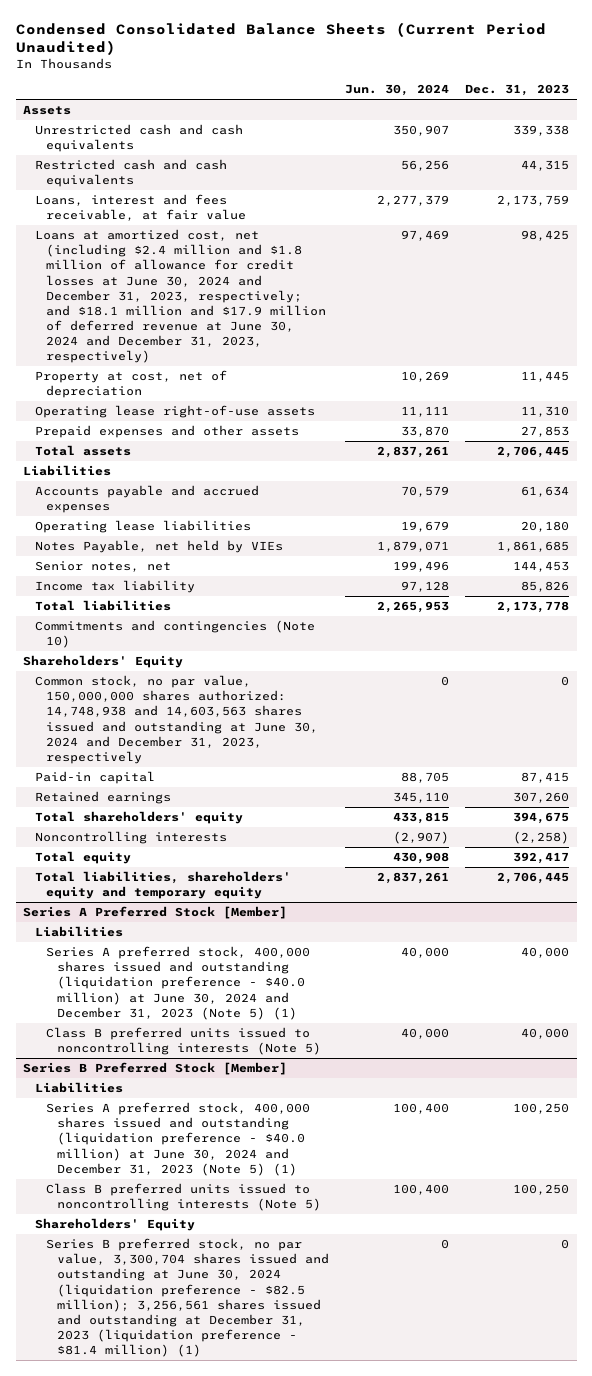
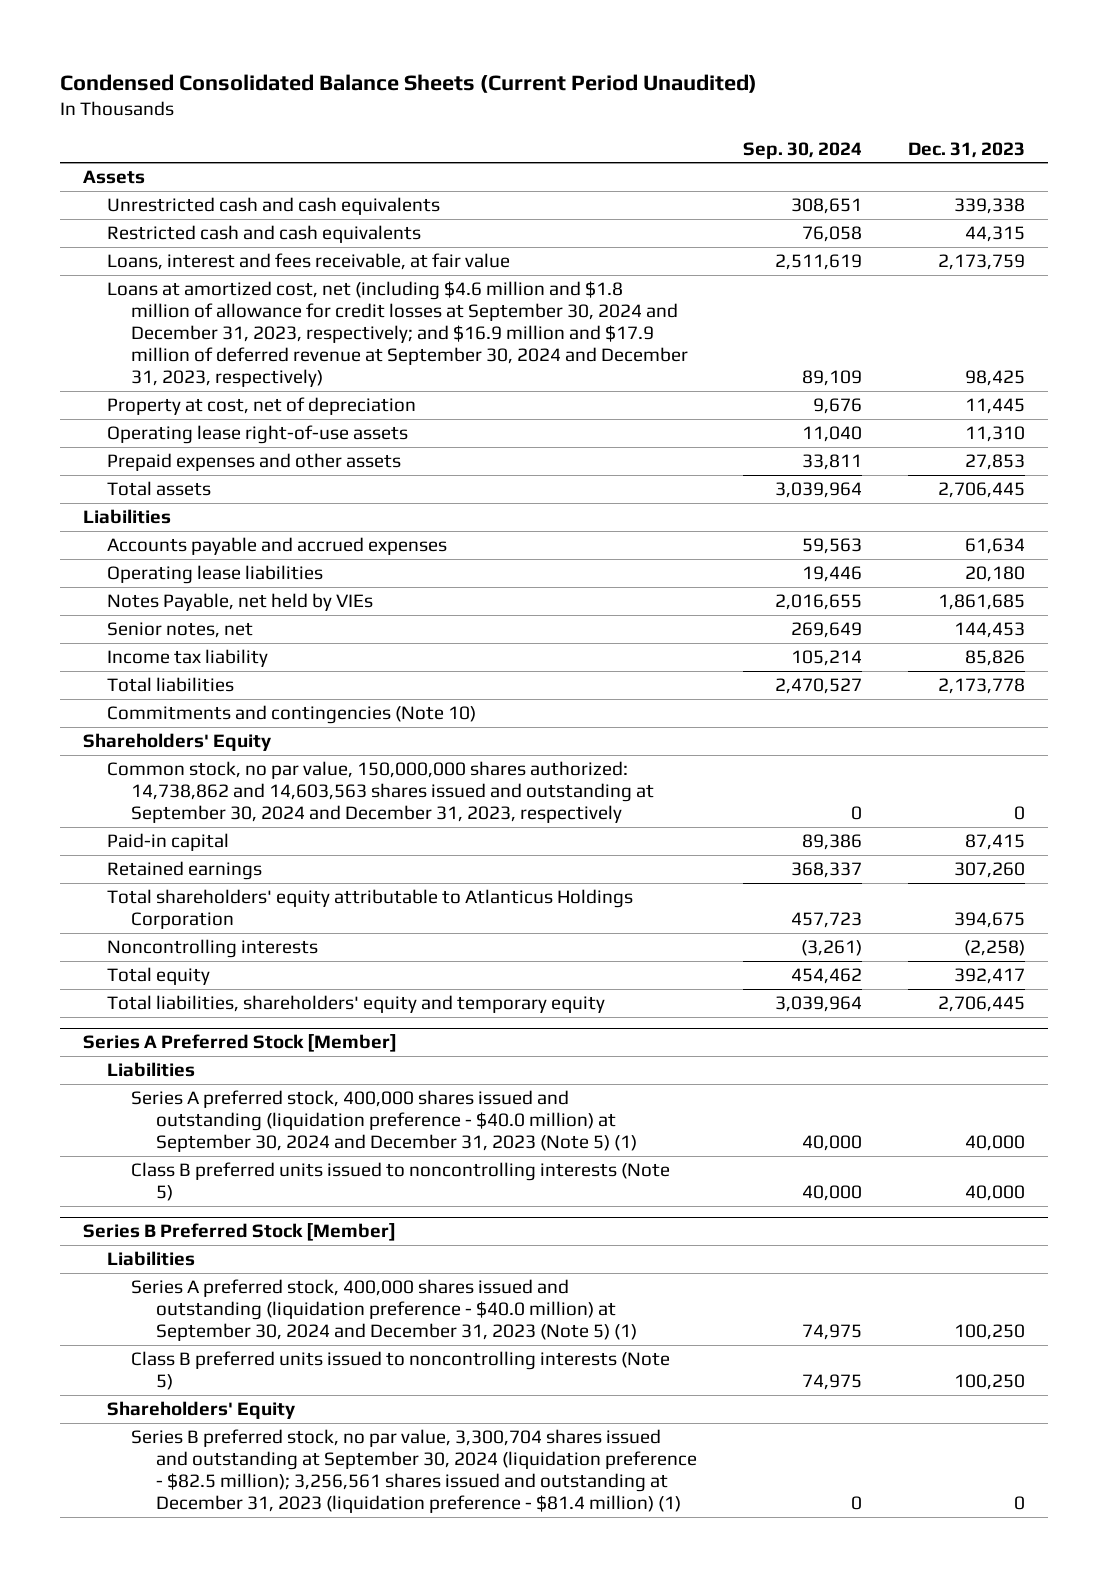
- | Jun. 30, 2024 | Dec. 31, 2023
+ | Sep. 30, 2024 | Dec. 31, 2023
- Loans at amortized cost, net (including $2.4 million and $1.8 million of allowance for credit losses at June 30, 2024 and December 31, 2023, respectively; and $18.1 million and $17.9 million of deferred revenue at June 30, 2024 and December 31, 2023, respectively) | 97,469 | 98,425
+ Loans at amortized cost, net (including $4.6 million and $1.8 million of allowance for credit losses at September 30, 2024 and December 31, 2023, respectively; and $16.9 million and $17.9 million of deferred revenue at September 30, 2024 and December 31, 2023, respectively) | 89,109 | 98,425
- Common stock, no par value, 150,000,000 shares authorized: 14,748,938 and 14,603,563 shares issued and outstanding at June 30, 2024 and December 31, 2023, respectively | 0 | 0
+ Common stock, no par value, 150,000,000 shares authorized: 14,738,862 and 14,603,563 shares issued and outstanding at September 30, 2024 and December 31, 2023, respectively | 0 | 0
- Total shareholders' equity | 433,815 | 394,675
+ Total shareholders' equity attributable to Atlanticus Holdings Corporation | 457,723 | 394,675
@ Series A Preferred Stock [Member]
- Series A preferred stock, 400,000 shares issued and outstanding (liquidation preference - $40.0 million) at June 30, 2024 and December 31, 2023 (Note 5) (1) | 40,000 | 40,000
+ Series A preferred stock, 400,000 shares issued and outstanding (liquidation preference - $40.0 million) at September 30, 2024 and December 31, 2023 (Note 5) (1) | 40,000 | 40,000
@ Series B Preferred Stock [Member]
- Series A preferred stock, 400,000 shares issued and outstanding (liquidation preference - $40.0 million) at June 30, 2024 and December 31, 2023 (Note 5) (1) | 100,400 | 100,250
+ Series A preferred stock, 400,000 shares issued and outstanding (liquidation preference - $40.0 million) at September 30, 2024 and December 31, 2023 (Note 5) (1) | 74,975 | 100,250
- Series B preferred stock, no par value, 3,300,704 shares issued and outstanding at June 30, 2024 (liquidation preference - $82.5 million); 3,256,561 shares issued and outstanding at December 31, 2023 (liquidation preference - $81.4 million) (1) | 0 | 0
+ Series B preferred stock, no par value, 3,300,704 shares issued and outstanding at September 30, 2024 (liquidation preference - $82.5 million); 3,256,561 shares issued and outstanding at December 31, 2023 (liquidation preference - $81.4 million) (1) | 0 | 0

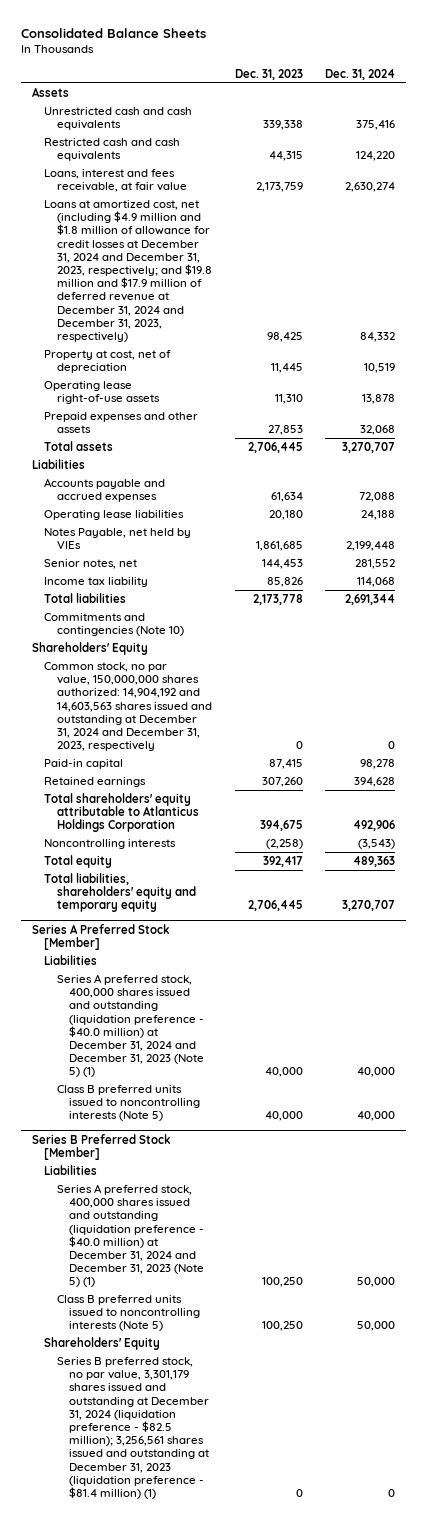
- Condensed Consolidated Balance Sheets (Current Period Unaudited)
+ Consolidated Balance Sheets
- | Sep. 30, 2024 | Dec. 31, 2023
+ | Dec. 31, 2023 | Dec. 31, 2024
- Loans at amortized cost, net (including $4.6 million and $1.8 million of allowance for credit losses at September 30, 2024 and December 31, 2023, respectively; and $16.9 million and $17.9 million of deferred revenue at September 30, 2024 and December 31, 2023, respectively) | 89,109 | 98,425
+ Loans at amortized cost, net (including $4.9 million and $1.8 million of allowance for credit losses at December 31, 2024 and December 31, 2023, respectively; and $19.8 million and $17.9 million of deferred revenue at December 31, 2024 and December 31, 2023, respectively) | 98,425 | 84,332
- Common stock, no par value, 150,000,000 shares authorized: 14,738,862 and 14,603,563 shares issued and outstanding at September 30, 2024 and December 31, 2023, respectively | 0 | 0
+ Common stock, no par value, 150,000,000 shares authorized: 14,904,192 and 14,603,563 shares issued and outstanding at December 31, 2024 and December 31, 2023, respectively | 0 | 0
@ Series A Preferred Stock [Member]
- Series A preferred stock, 400,000 shares issued and outstanding (liquidation preference - $40.0 million) at September 30, 2024 and December 31, 2023 (Note 5) (1) | 40,000 | 40,000
+ Series A preferred stock, 400,000 shares issued and outstanding (liquidation preference - $40.0 million) at December 31, 2024 and December 31, 2023 (Note 5) (1) | 40,000 | 40,000
@ Series B Preferred Stock [Member]
- Series A preferred stock, 400,000 shares issued and outstanding (liquidation preference - $40.0 million) at September 30, 2024 and December 31, 2023 (Note 5) (1) | 74,975 | 100,250
+ Series A preferred stock, 400,000 shares issued and outstanding (liquidation preference - $40.0 million) at December 31, 2024 and December 31, 2023 (Note 5) (1) | 100,250 | 50,000
- Series B preferred stock, no par value, 3,300,704 shares issued and outstanding at September 30, 2024 (liquidation preference - $82.5 million); 3,256,561 shares issued and outstanding at December 31, 2023 (liquidation preference - $81.4 million) (1) | 0 | 0
+ Series B preferred stock, no par value, 3,301,179 shares issued and outstanding at December 31, 2024 (liquidation preference - $82.5 million); 3,256,561 shares issued and outstanding at December 31, 2023 (liquidation preference - $81.4 million) (1) | 0 | 0

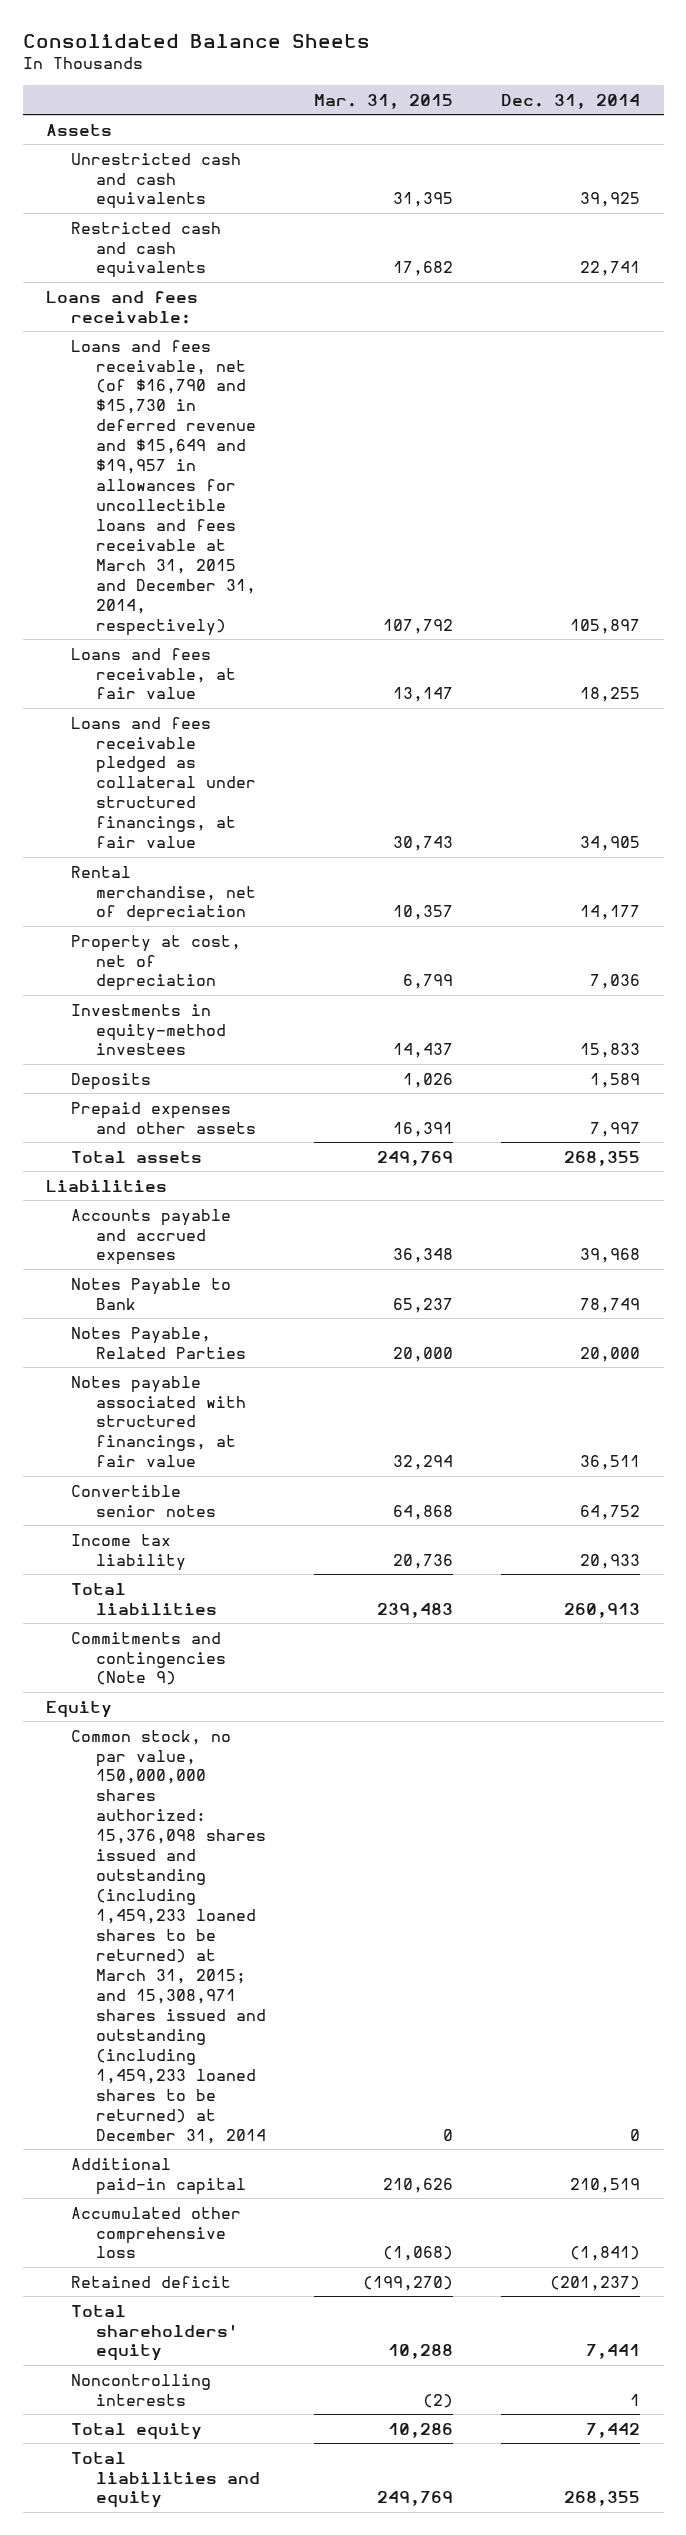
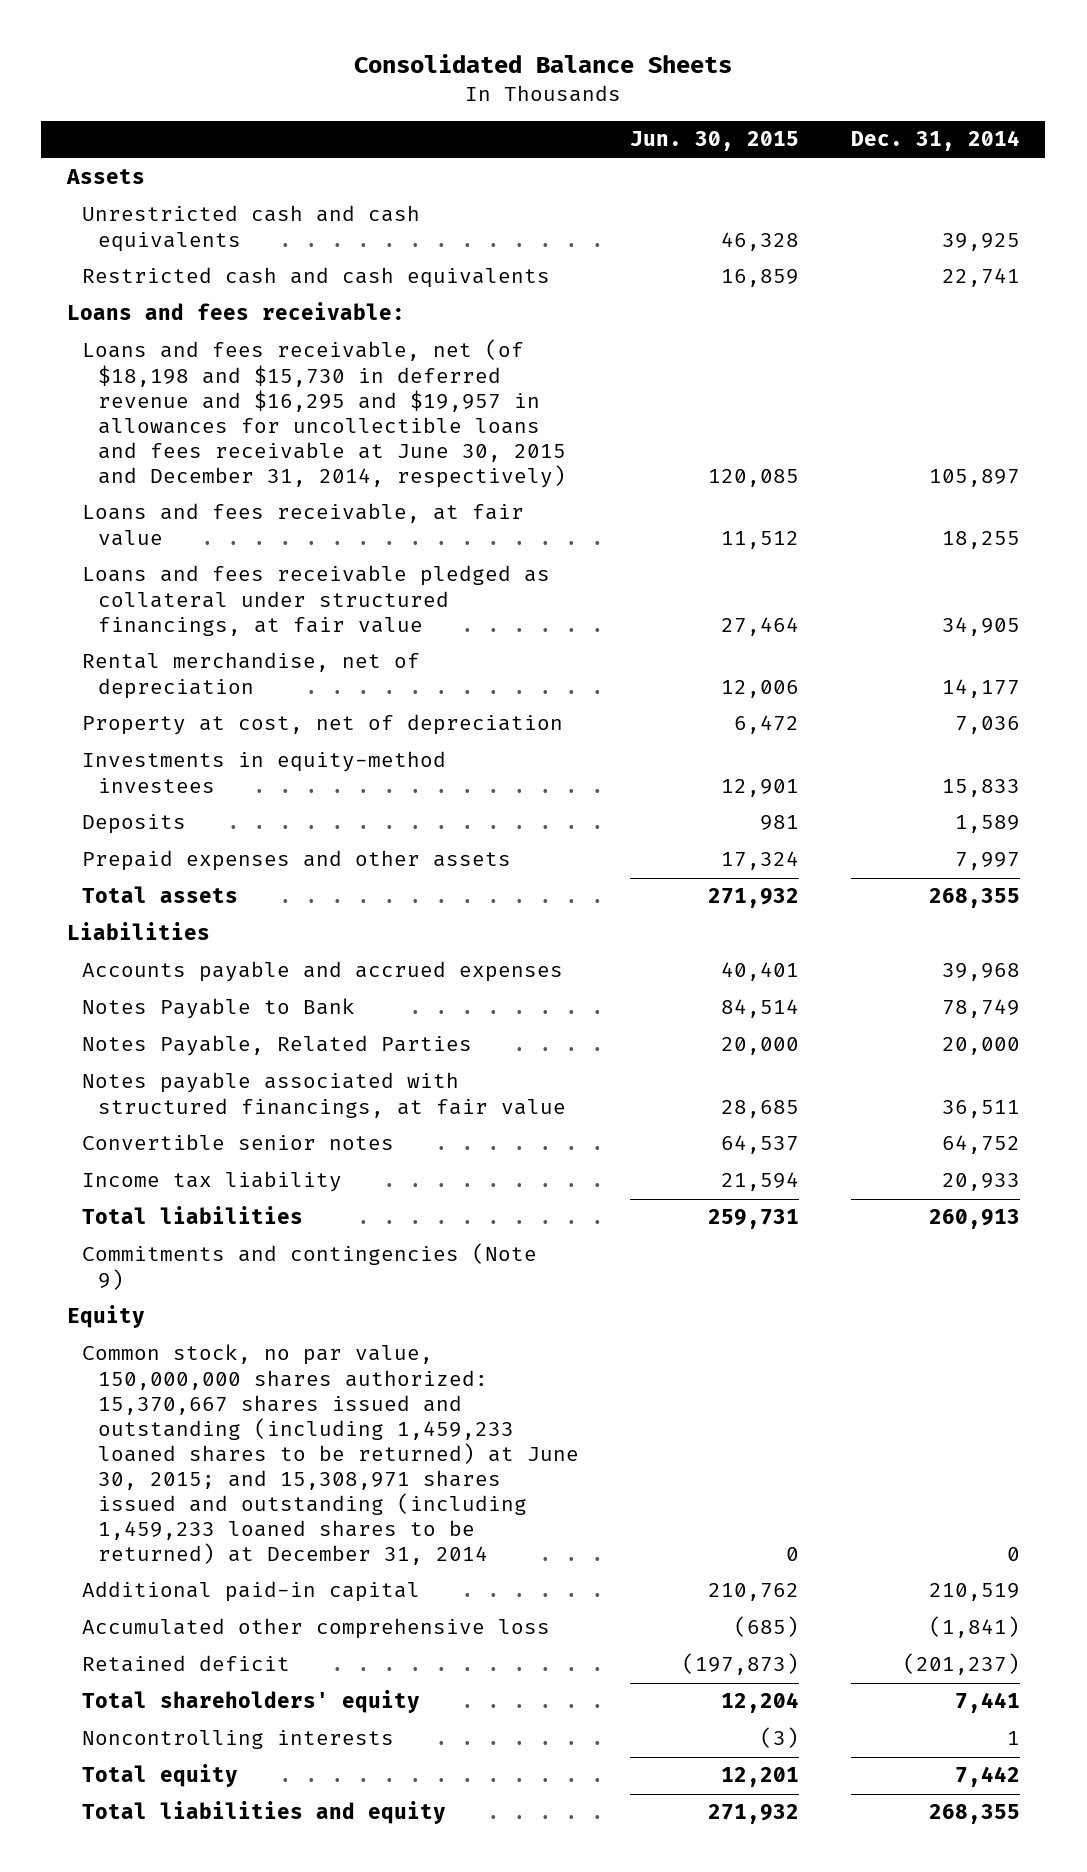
- | Mar. 31, 2015 | Dec. 31, 2014
+ | Jun. 30, 2015 | Dec. 31, 2014
- Loans and fees receivable, net (of $16,790 and $15,730 in deferred revenue and $15,649 and $19,957 in allowances for uncollectible loans and fees receivable at March 31, 2015 and December 31, 2014, respectively) | 107,792 | 105,897
+ Loans and fees receivable, net (of $18,198 and $15,730 in deferred revenue and $16,295 and $19,957 in allowances for uncollectible loans and fees receivable at June 30, 2015 and December 31, 2014, respectively) | 120,085 | 105,897
- Common stock, no par value, 150,000,000 shares authorized: 15,376,098 shares issued and outstanding (including 1,459,233 loaned shares to be returned) at March 31, 2015; and 15,308,971 shares issued and outstanding (including 1,459,233 loaned shares to be returned) at December 31, 2014 | 0 | 0
+ Common stock, no par value, 150,000,000 shares authorized: 15,370,667 shares issued and outstanding (including 1,459,233 loaned shares to be returned) at June 30, 2015; and 15,308,971 shares issued and outstanding (including 1,459,233 loaned shares to be returned) at December 31, 2014 | 0 | 0

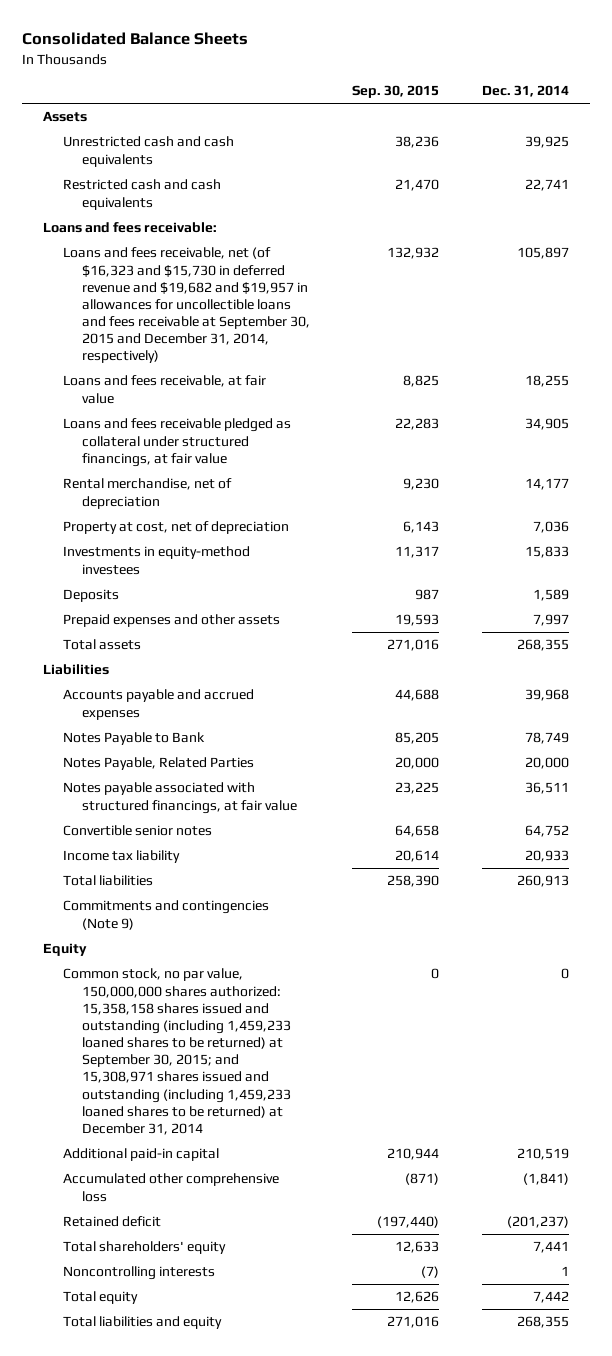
- | Jun. 30, 2015 | Dec. 31, 2014
+ | Sep. 30, 2015 | Dec. 31, 2014
- Loans and fees receivable, net (of $18,198 and $15,730 in deferred revenue and $16,295 and $19,957 in allowances for uncollectible loans and fees receivable at June 30, 2015 and December 31, 2014, respectively) | 120,085 | 105,897
+ Loans and fees receivable, net (of $16,323 and $15,730 in deferred revenue and $19,682 and $19,957 in allowances for uncollectible loans and fees receivable at September 30, 2015 and December 31, 2014, respectively) | 132,932 | 105,897
- Common stock, no par value, 150,000,000 shares authorized: 15,370,667 shares issued and outstanding (including 1,459,233 loaned shares to be returned) at June 30, 2015; and 15,308,971 shares issued and outstanding (including 1,459,233 loaned shares to be returned) at December 31, 2014 | 0 | 0
+ Common stock, no par value, 150,000,000 shares authorized: 15,358,158 shares issued and outstanding (including 1,459,233 loaned shares to be returned) at September 30, 2015; and 15,308,971 shares issued and outstanding (including 1,459,233 loaned shares to be returned) at December 31, 2014 | 0 | 0

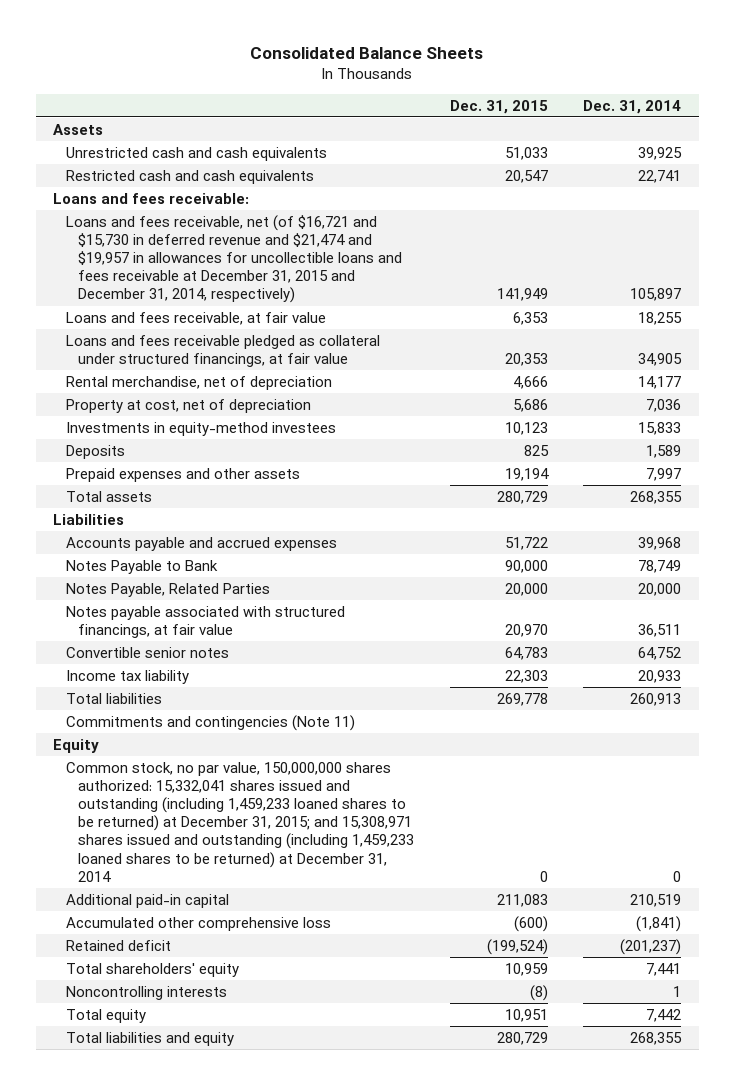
- | Sep. 30, 2015 | Dec. 31, 2014
+ | Dec. 31, 2015 | Dec. 31, 2014
- Loans and fees receivable, net (of $16,323 and $15,730 in deferred revenue and $19,682 and $19,957 in allowances for uncollectible loans and fees receivable at September 30, 2015 and December 31, 2014, respectively) | 132,932 | 105,897
+ Loans and fees receivable, net (of $16,721 and $15,730 in deferred revenue and $21,474 and $19,957 in allowances for uncollectible loans and fees receivable at December 31, 2015 and December 31, 2014, respectively) | 141,949 | 105,897
- Commitments and contingencies (Note 9)
+ Commitments and contingencies (Note 11)
- Common stock, no par value, 150,000,000 shares authorized: 15,358,158 shares issued and outstanding (including 1,459,233 loaned shares to be returned) at September 30, 2015; and 15,308,971 shares issued and outstanding (including 1,459,233 loaned shares to be returned) at December 31, 2014 | 0 | 0
+ Common stock, no par value, 150,000,000 shares authorized: 15,332,041 shares issued and outstanding (including 1,459,233 loaned shares to be returned) at December 31, 2015; and 15,308,971 shares issued and outstanding (including 1,459,233 loaned shares to be returned) at December 31, 2014 | 0 | 0

